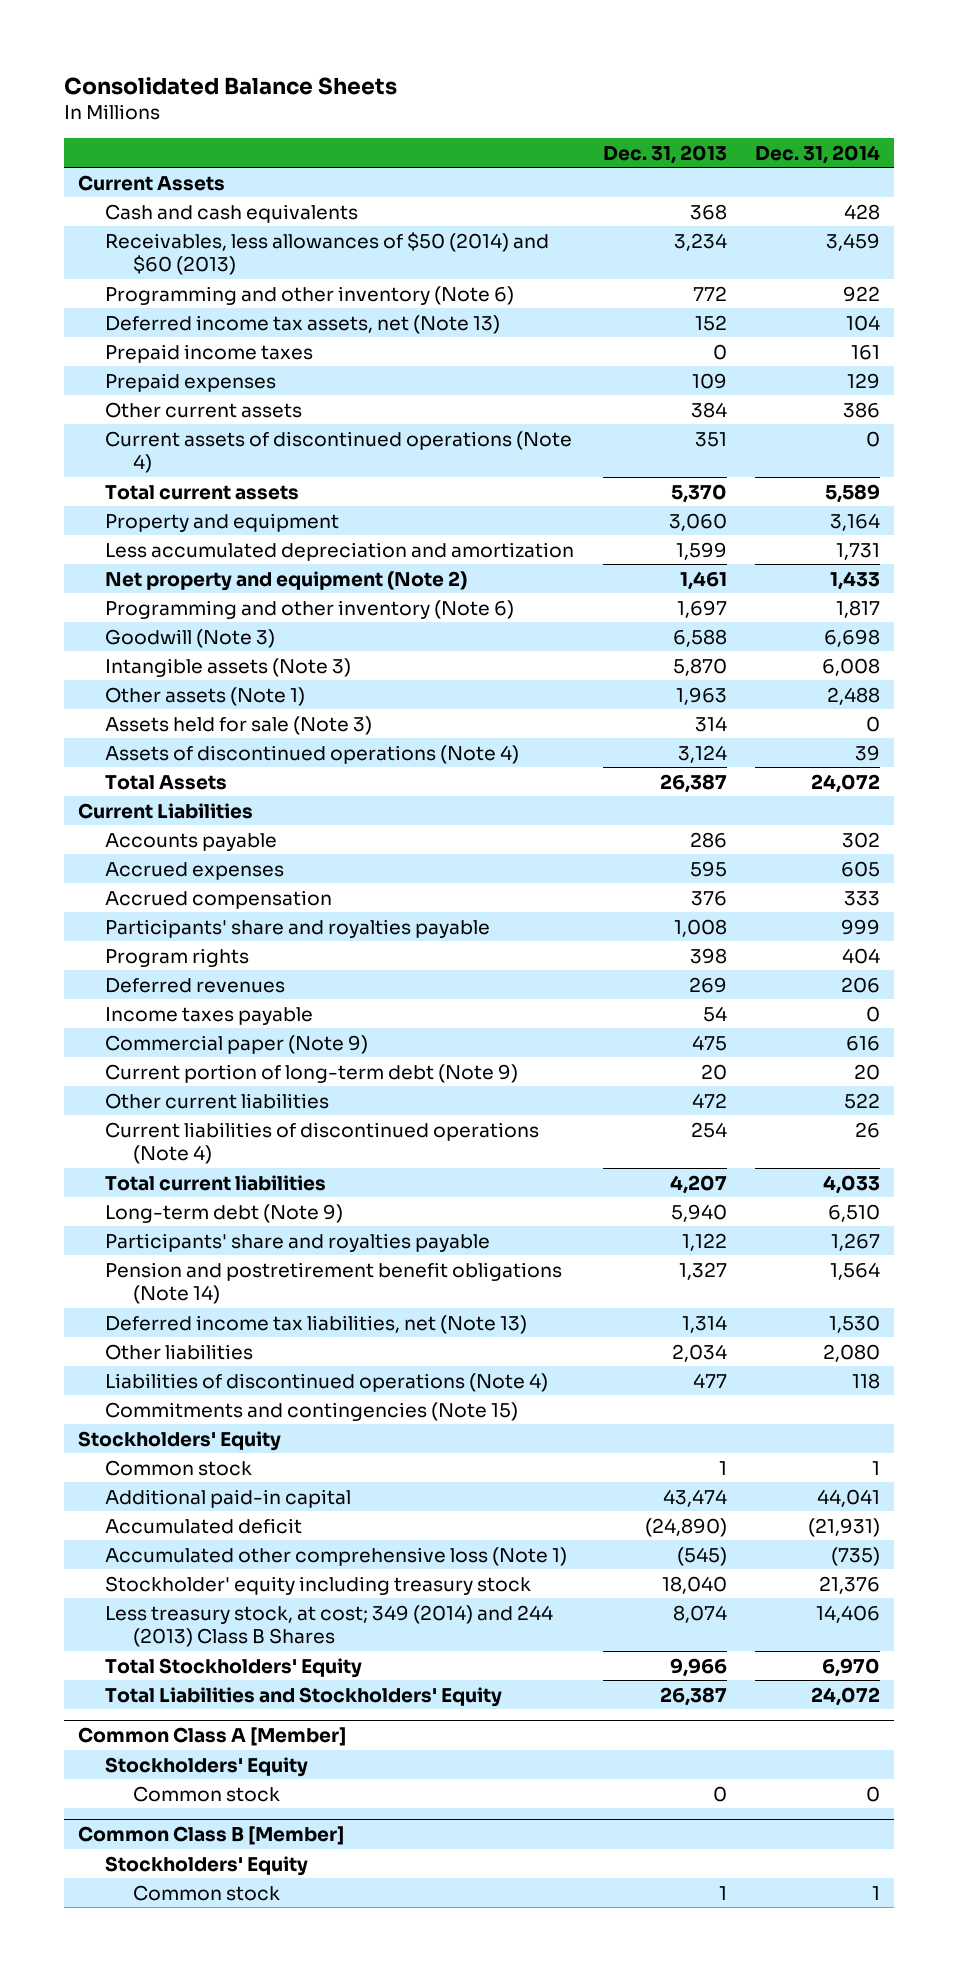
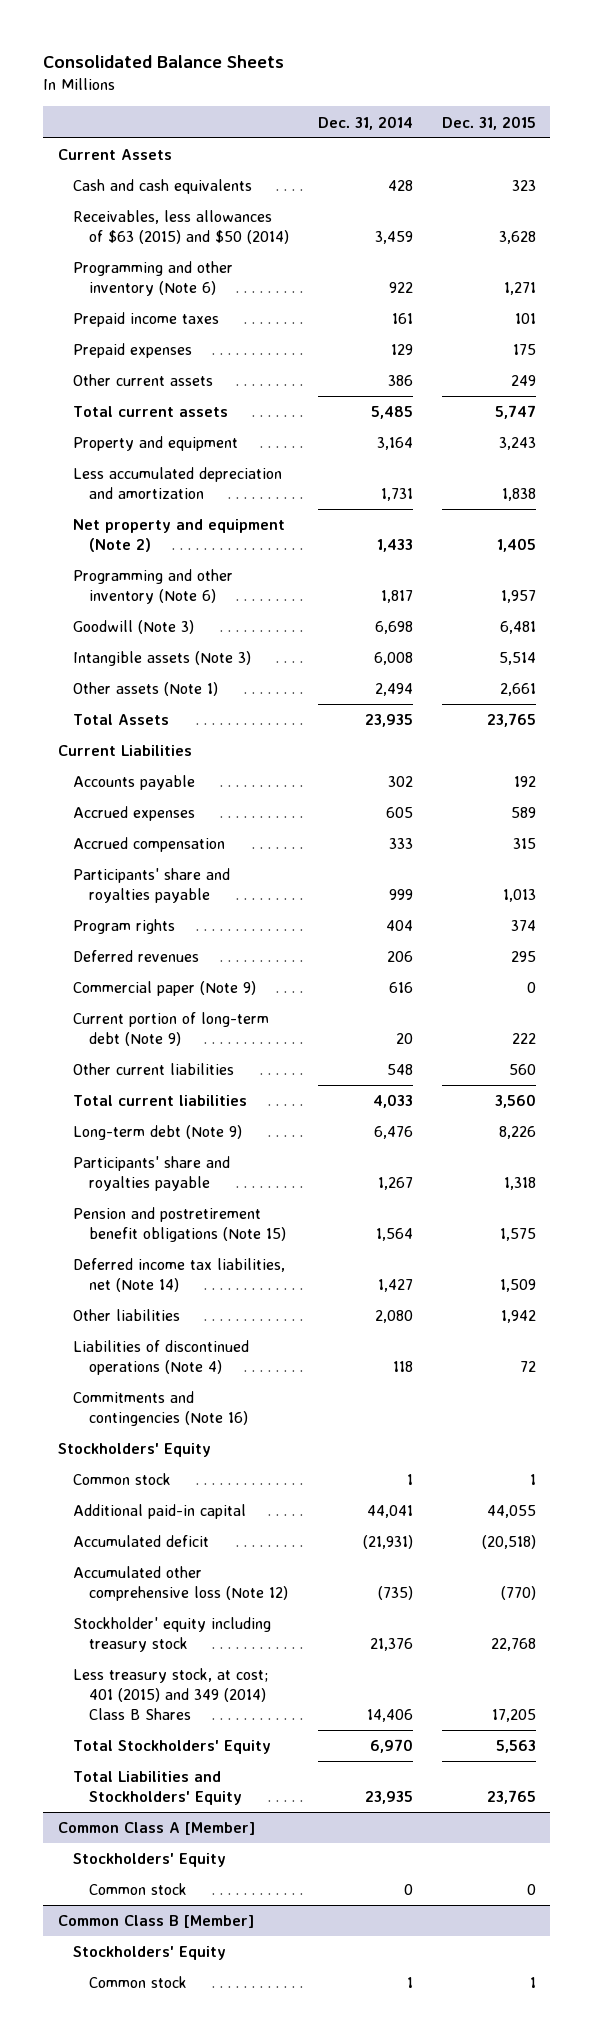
- | Dec. 31, 2013 | Dec. 31, 2014
+ | Dec. 31, 2014 | Dec. 31, 2015
- Receivables, less allowances of $50 (2014) and $60 (2013) | 3,234 | 3,459
+ Receivables, less allowances of $63 (2015) and $50 (2014) | 3,459 | 3,628
- Deferred income tax assets, net (Note 13) | 152 | 104
- Current assets of discontinued operations (Note 4) | 351 | 0
- Total current assets | 5,370 | 5,589
+ Total current assets | 5,485 | 5,747
- Other assets (Note 1) | 1,963 | 2,488
- Assets held for sale (Note 3) | 314 | 0
- Assets of discontinued operations (Note 4) | 3,124 | 39
- Total Assets | 26,387 | 24,072
+ Other assets (Note 1) | 2,494 | 2,661
+ Total Assets | 23,935 | 23,765
- Income taxes payable | 54 | 0
- Other current liabilities | 472 | 522
- Current liabilities of discontinued operations (Note 4) | 254 | 26
+ Other current liabilities | 548 | 560
- Long-term debt (Note 9) | 5,940 | 6,510
+ Long-term debt (Note 9) | 6,476 | 8,226
- Pension and postretirement benefit obligations (Note 14) | 1,327 | 1,564
- Deferred income tax liabilities, net (Note 13) | 1,314 | 1,530
+ Pension and postretirement benefit obligations (Note 15) | 1,564 | 1,575
+ Deferred income tax liabilities, net (Note 14) | 1,427 | 1,509
- Commitments and contingencies (Note 15)
+ Commitments and contingencies (Note 16)
- Accumulated other comprehensive loss (Note 1) | (545) | (735)
+ Accumulated other comprehensive loss (Note 12) | (735) | (770)
- Less treasury stock, at cost; 349 (2014) and 244 (2013) Class B Shares | 8,074 | 14,406
+ Less treasury stock, at cost; 401 (2015) and 349 (2014) Class B Shares | 14,406 | 17,205
- Total Liabilities and Stockholders' Equity | 26,387 | 24,072
+ Total Liabilities and Stockholders' Equity | 23,935 | 23,765

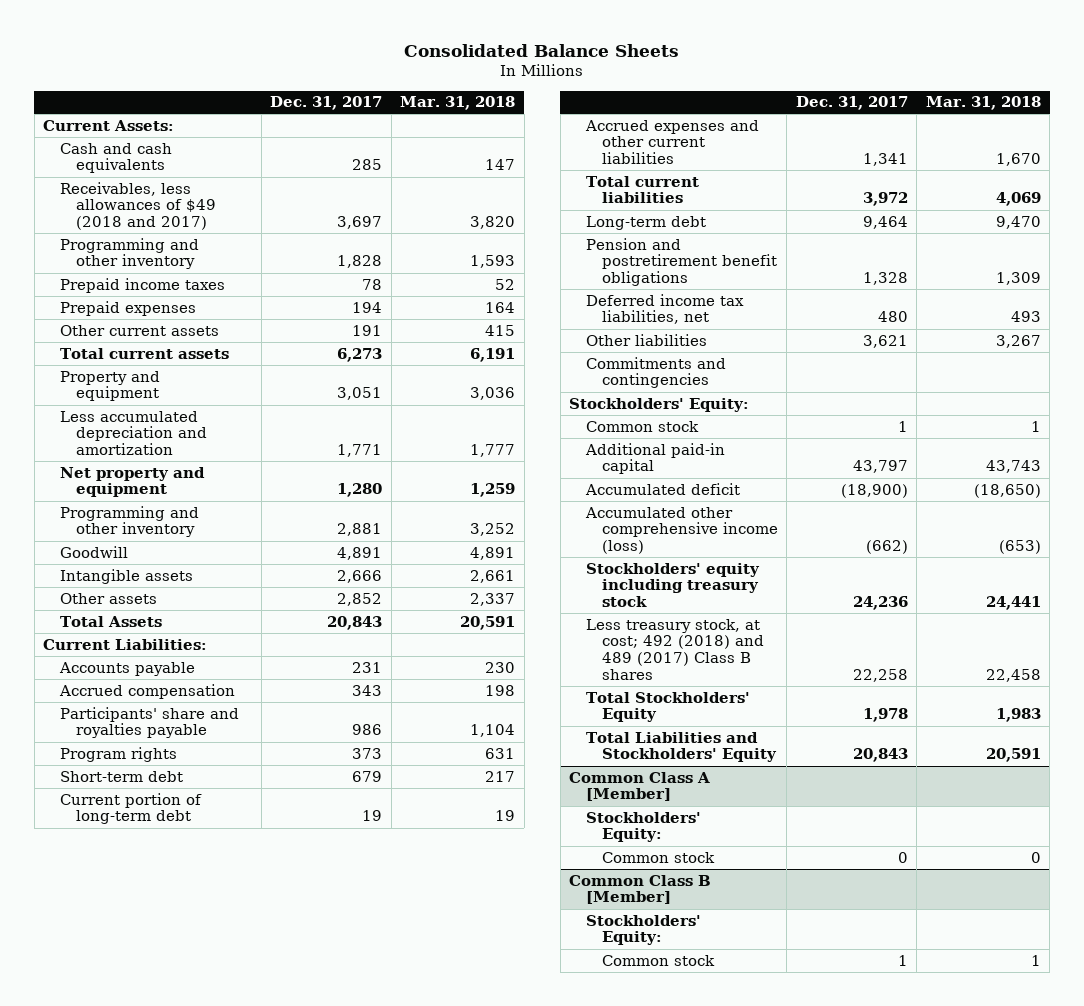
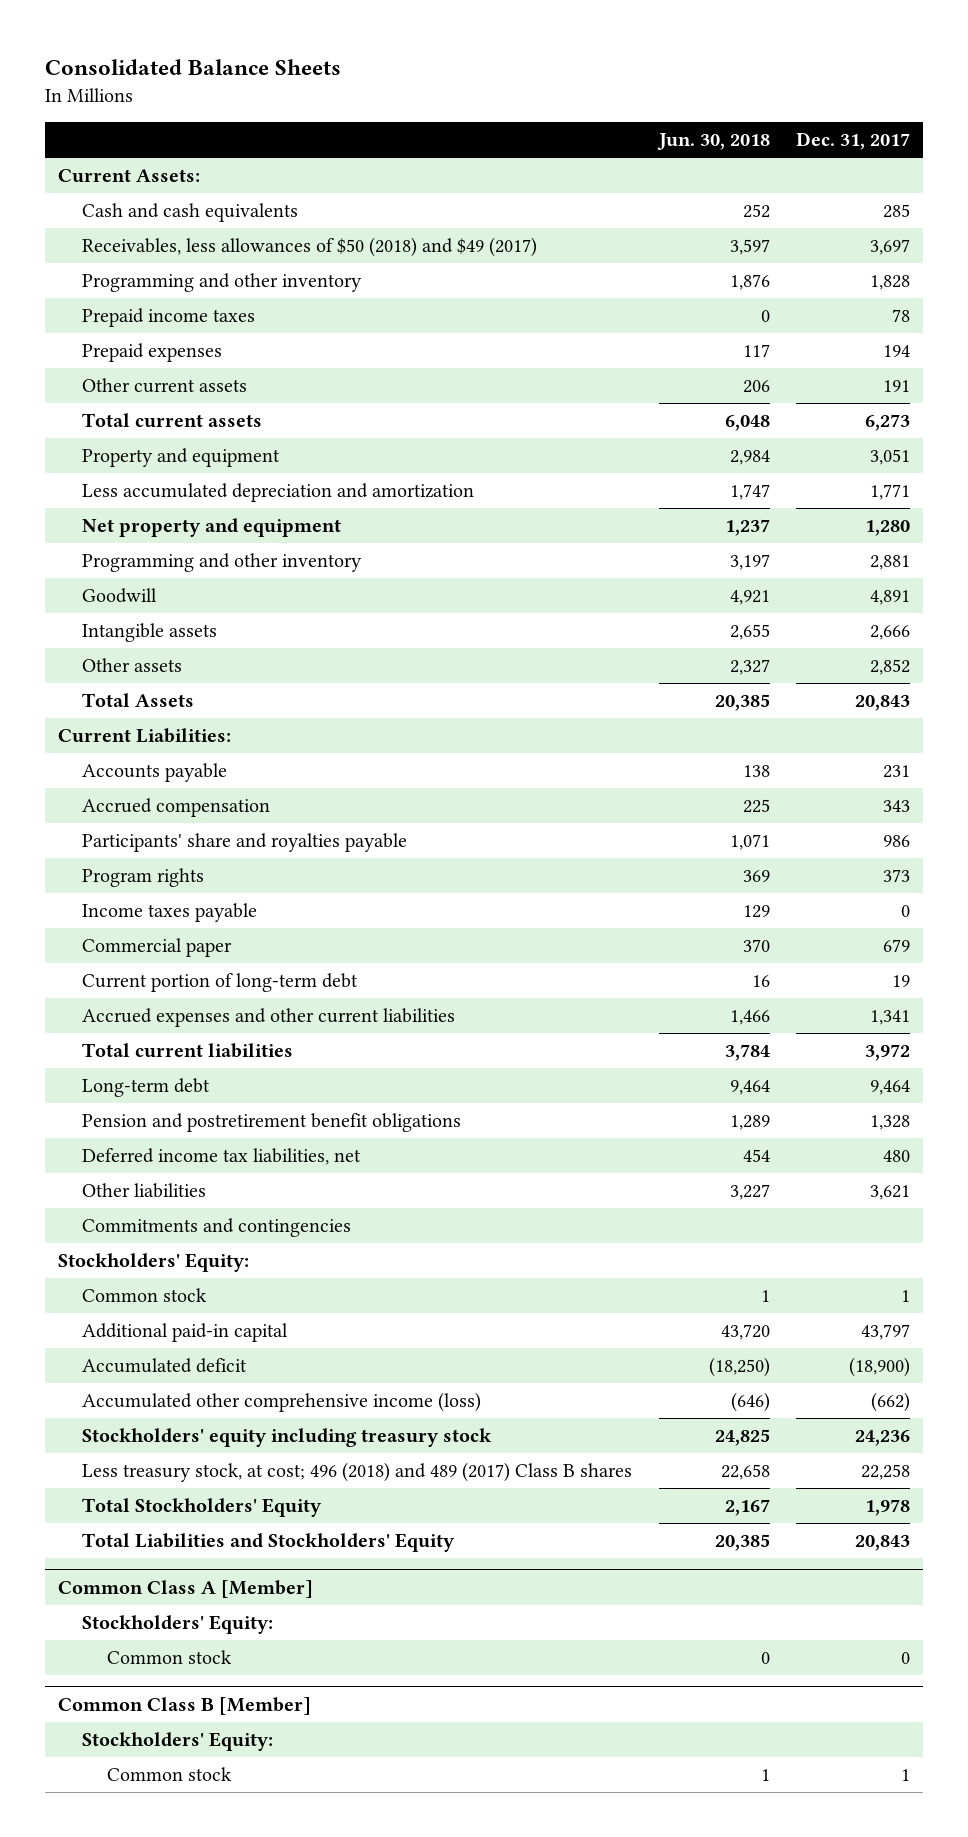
- | Dec. 31, 2017 | Mar. 31, 2018
+ | Jun. 30, 2018 | Dec. 31, 2017
- Receivables, less allowances of $49 (2018 and 2017) | 3,697 | 3,820
+ Receivables, less allowances of $50 (2018) and $49 (2017) | 3,597 | 3,697
- Short-term debt | 679 | 217
+ Income taxes payable | 129 | 0
+ Commercial paper | 370 | 679
- Less treasury stock, at cost; 492 (2018) and 489 (2017) Class B shares | 22,258 | 22,458
+ Less treasury stock, at cost; 496 (2018) and 489 (2017) Class B shares | 22,658 | 22,258

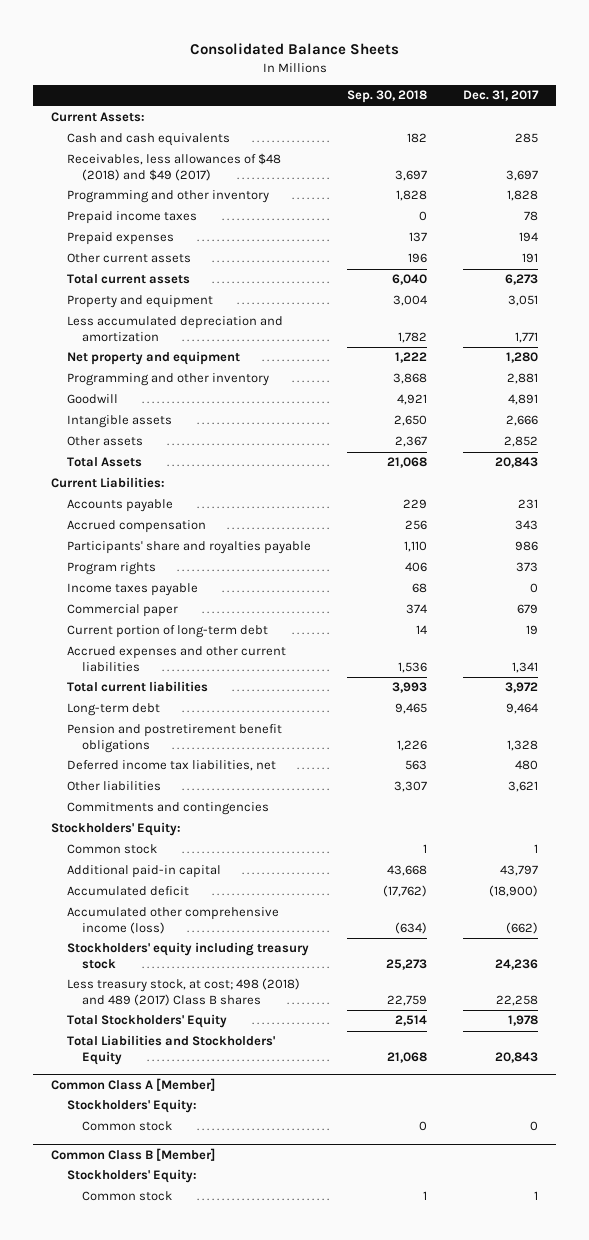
- | Jun. 30, 2018 | Dec. 31, 2017
+ | Sep. 30, 2018 | Dec. 31, 2017
- Receivables, less allowances of $50 (2018) and $49 (2017) | 3,597 | 3,697
+ Receivables, less allowances of $48 (2018) and $49 (2017) | 3,697 | 3,697
- Less treasury stock, at cost; 496 (2018) and 489 (2017) Class B shares | 22,658 | 22,258
+ Less treasury stock, at cost; 498 (2018) and 489 (2017) Class B shares | 22,759 | 22,258

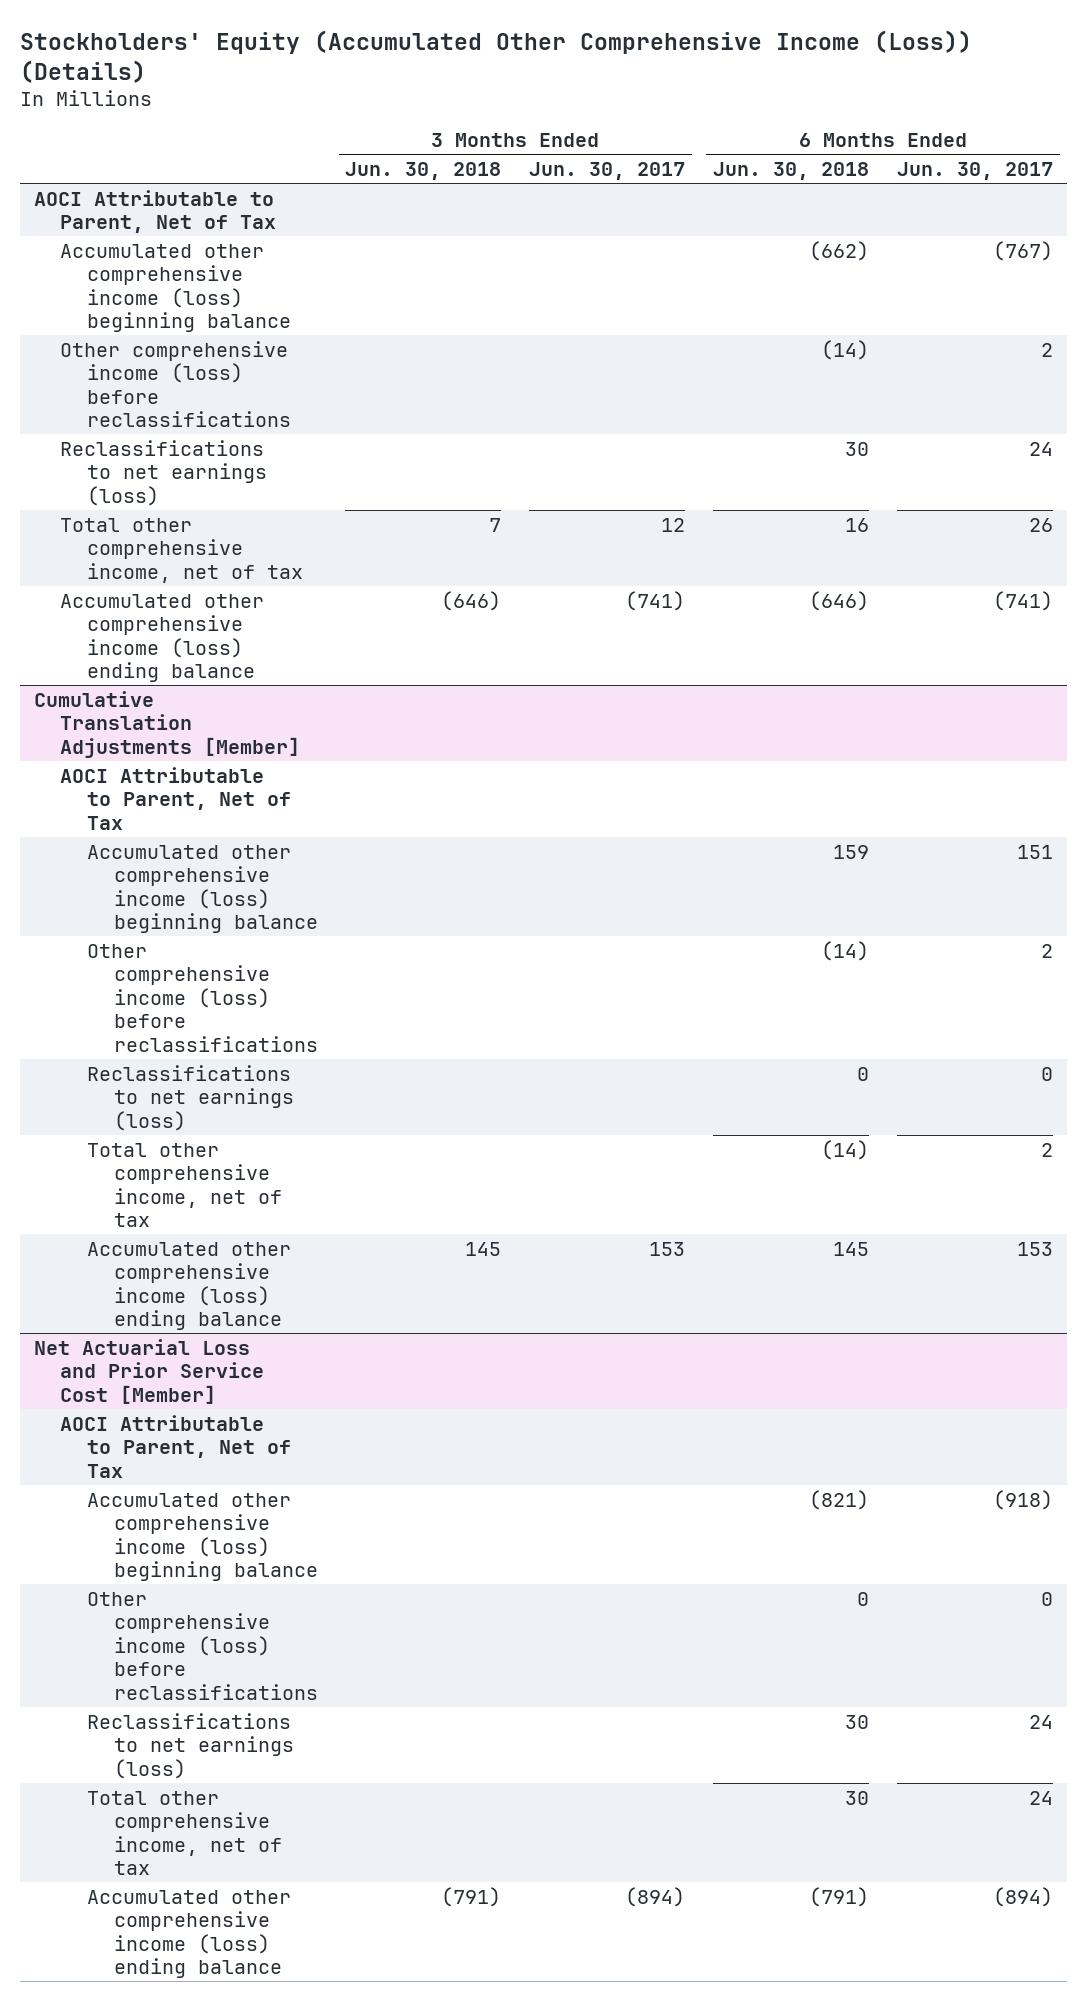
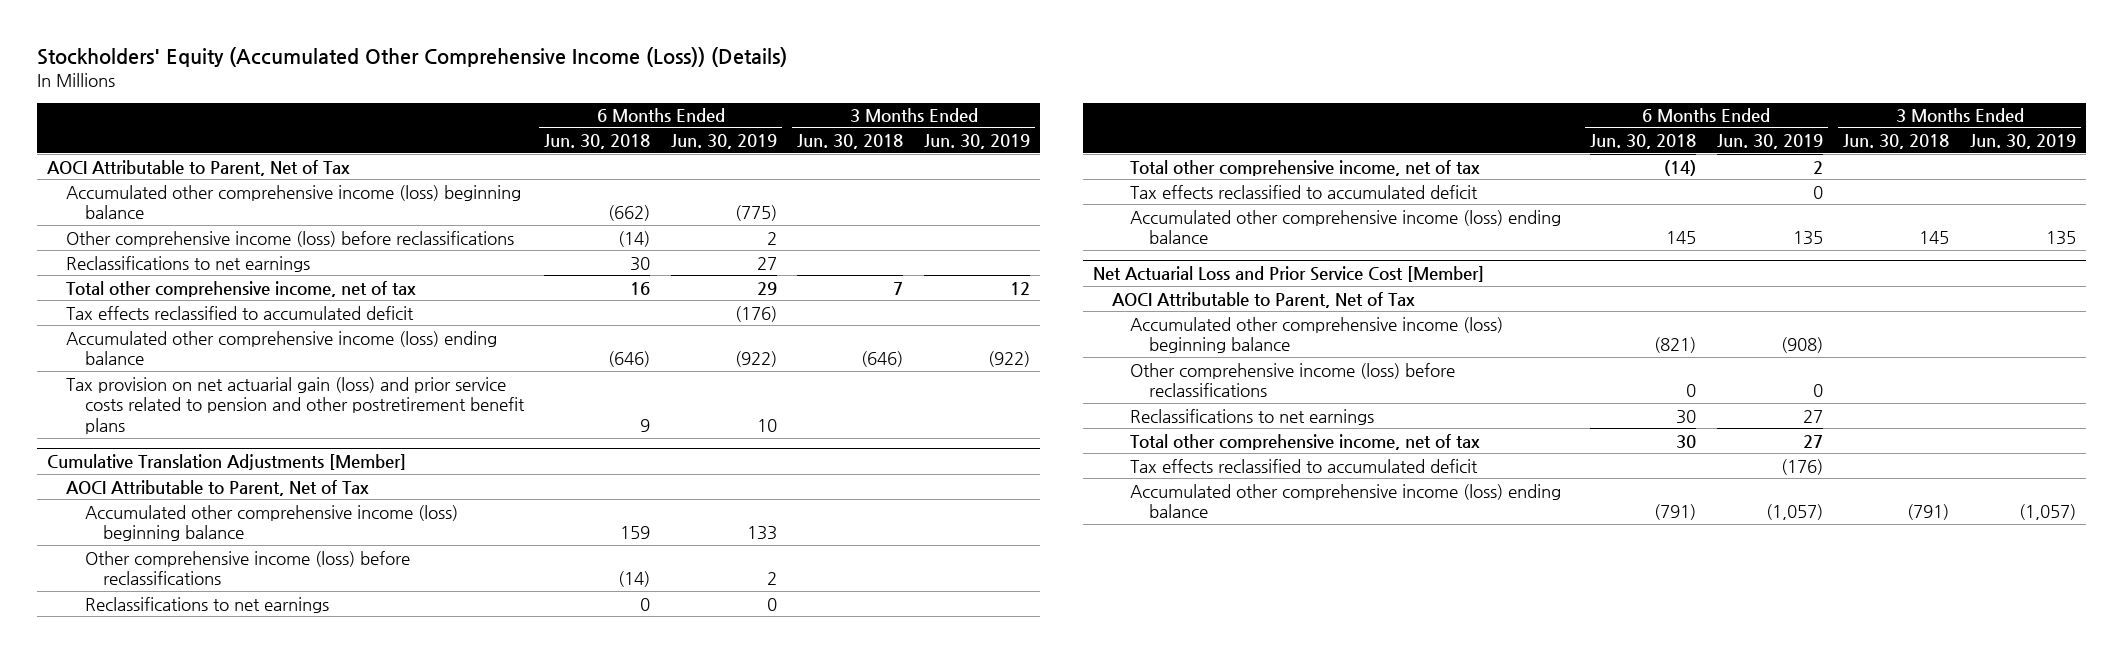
- | 3 Months Ended Jun. 30, 2018 | 3 Months Ended Jun. 30, 2017 | 6 Months Ended Jun. 30, 2018 | 6 Months Ended Jun. 30, 2017
+ | 6 Months Ended Jun. 30, 2018 | 6 Months Ended Jun. 30, 2019 | 3 Months Ended Jun. 30, 2018 | 3 Months Ended Jun. 30, 2019
- Reclassifications to net earnings (loss) | | | 30 | 24
+ Reclassifications to net earnings | 30 | 27 | |
+ Tax effects reclassified to accumulated deficit | | (176) | |
+ Tax provision on net actuarial gain (loss) and prior service costs related to pension and other postretirement benefit plans | 9 | 10 | |
@ Cumulative Translation Adjustments [Member]
- Reclassifications to net earnings (loss) | | | 0 | 0
+ Reclassifications to net earnings | 0 | 0 | |
+ Tax effects reclassified to accumulated deficit | | 0 | |
@ Net Actuarial Loss and Prior Service Cost [Member]
- Reclassifications to net earnings (loss) | | | 30 | 24
+ Reclassifications to net earnings | 30 | 27 | |
+ Tax effects reclassified to accumulated deficit | | (176) | |

